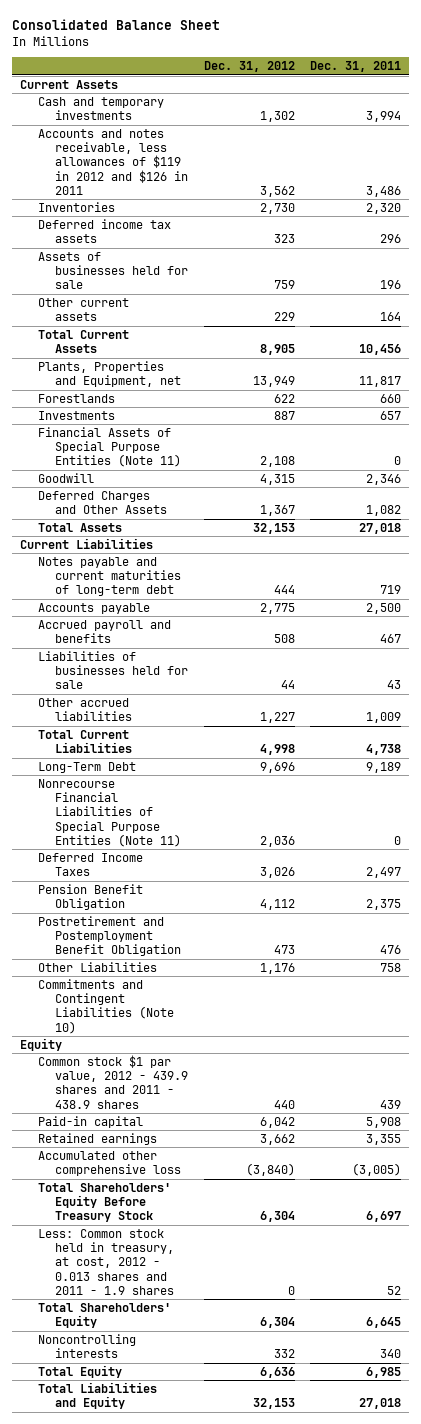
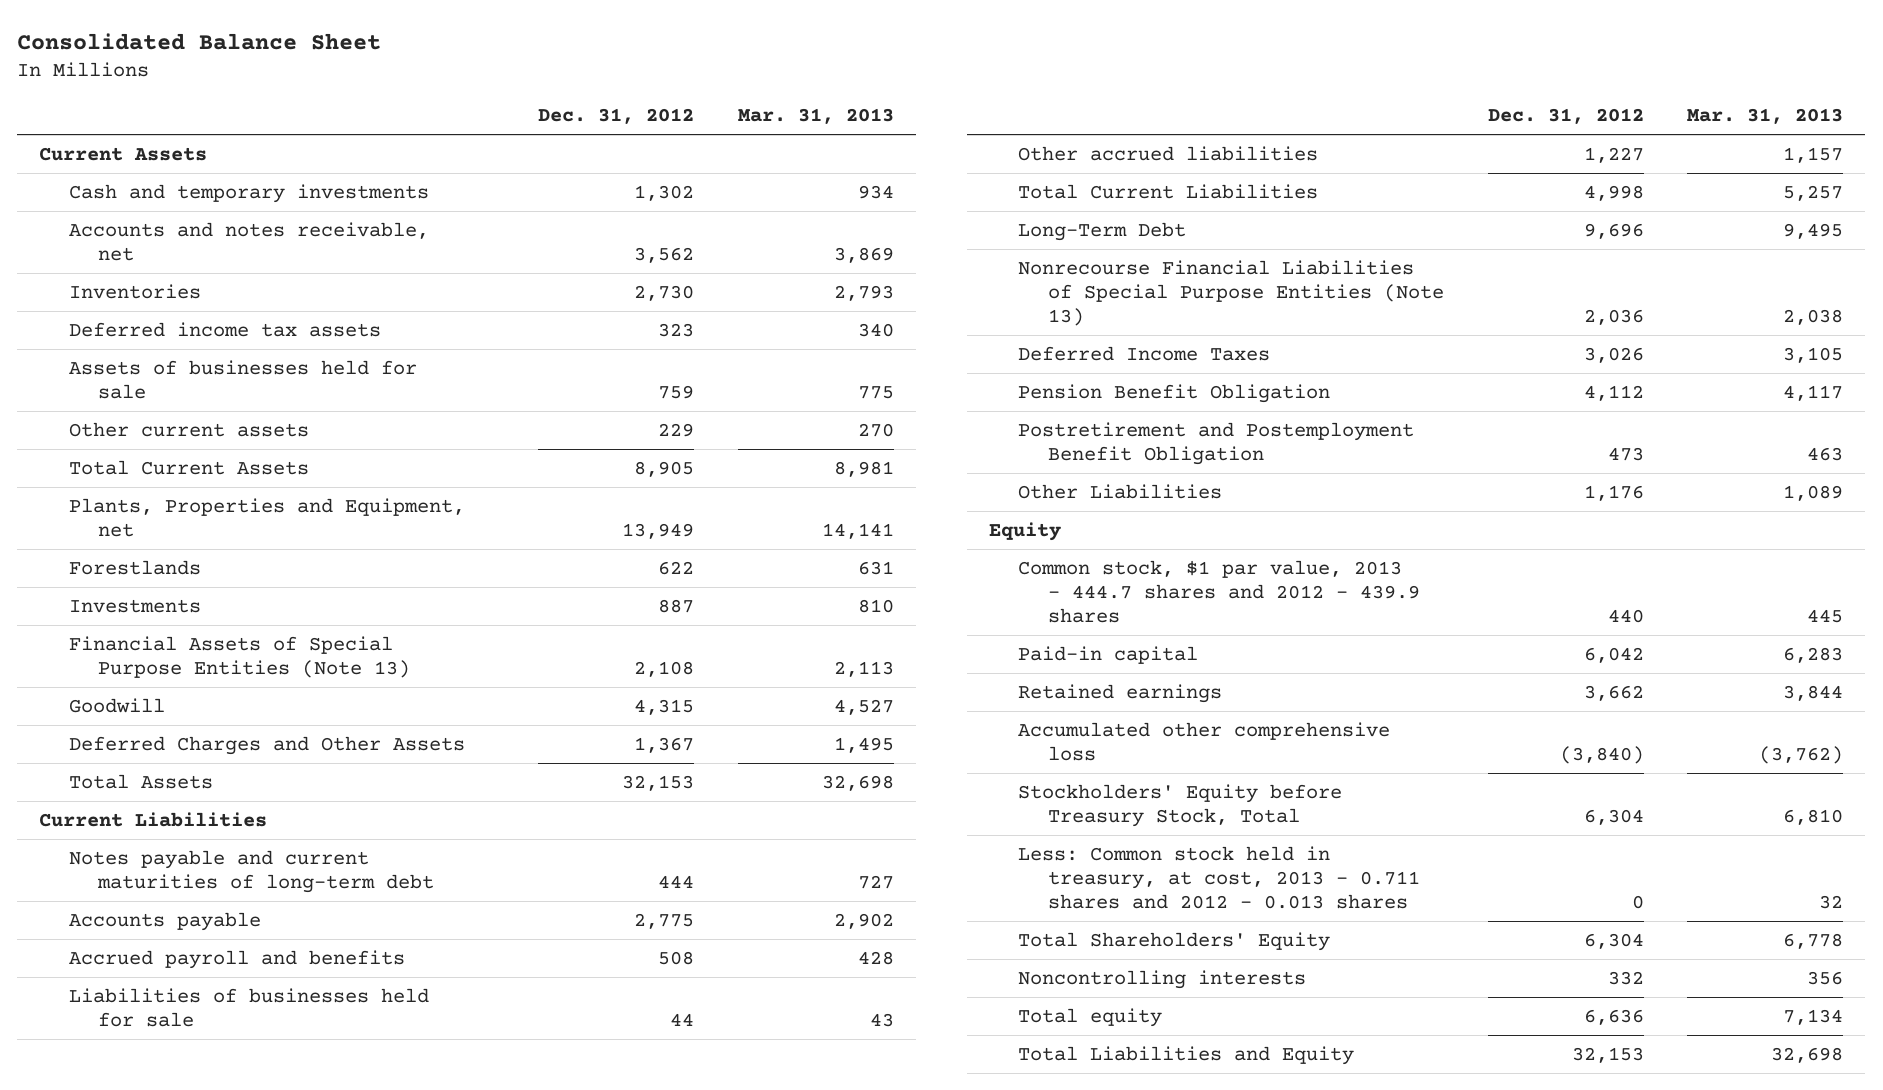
- | Dec. 31, 2012 | Dec. 31, 2011
+ | Dec. 31, 2012 | Mar. 31, 2013
- Accounts and notes receivable, less allowances of $119 in 2012 and $126 in 2011 | 3,562 | 3,486
+ Accounts and notes receivable, net | 3,562 | 3,869
- Financial Assets of Special Purpose Entities (Note 11) | 2,108 | 0
+ Financial Assets of Special Purpose Entities (Note 13) | 2,108 | 2,113
- Nonrecourse Financial Liabilities of Special Purpose Entities (Note 11) | 2,036 | 0
+ Nonrecourse Financial Liabilities of Special Purpose Entities (Note 13) | 2,036 | 2,038
- Commitments and Contingent Liabilities (Note 10)
- Common stock $1 par value, 2012 - 439.9 shares and 2011 - 438.9 shares | 440 | 439
+ Common stock, $1 par value, 2013 - 444.7 shares and 2012 - 439.9 shares | 440 | 445
- Total Shareholders' Equity Before Treasury Stock | 6,304 | 6,697
- Less: Common stock held in treasury, at cost, 2012 - 0.013 shares and 2011 - 1.9 shares | 0 | 52
+ Stockholders' Equity before Treasury Stock, Total | 6,304 | 6,810
+ Less: Common stock held in treasury, at cost, 2013 - 0.711 shares and 2012 - 0.013 shares | 0 | 32
- Total Equity | 6,636 | 6,985
+ Total equity | 6,636 | 7,134

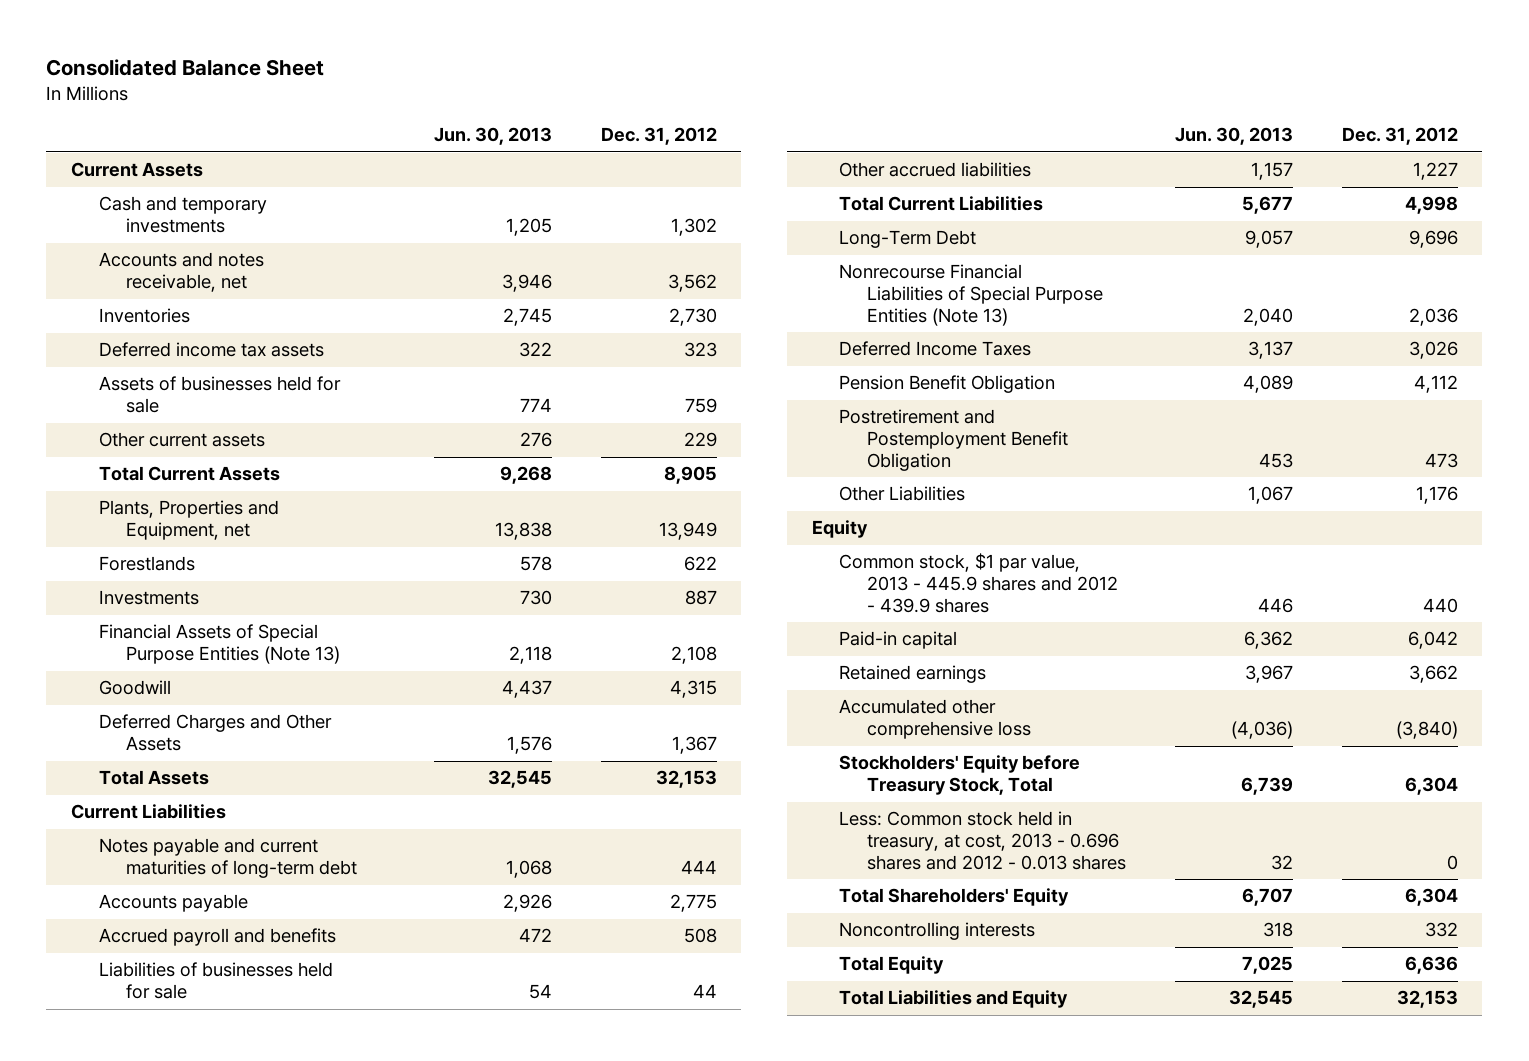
- | Dec. 31, 2012 | Mar. 31, 2013
+ | Jun. 30, 2013 | Dec. 31, 2012
- Common stock, $1 par value, 2013 - 444.7 shares and 2012 - 439.9 shares | 440 | 445
+ Common stock, $1 par value, 2013 - 445.9 shares and 2012 - 439.9 shares | 446 | 440
- Less: Common stock held in treasury, at cost, 2013 - 0.711 shares and 2012 - 0.013 shares | 0 | 32
+ Less: Common stock held in treasury, at cost, 2013 - 0.696 shares and 2012 - 0.013 shares | 32 | 0
- Total equity | 6,636 | 7,134
+ Total Equity | 7,025 | 6,636

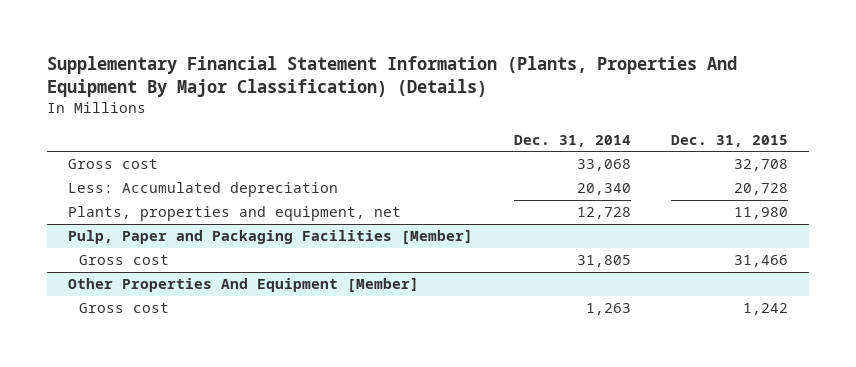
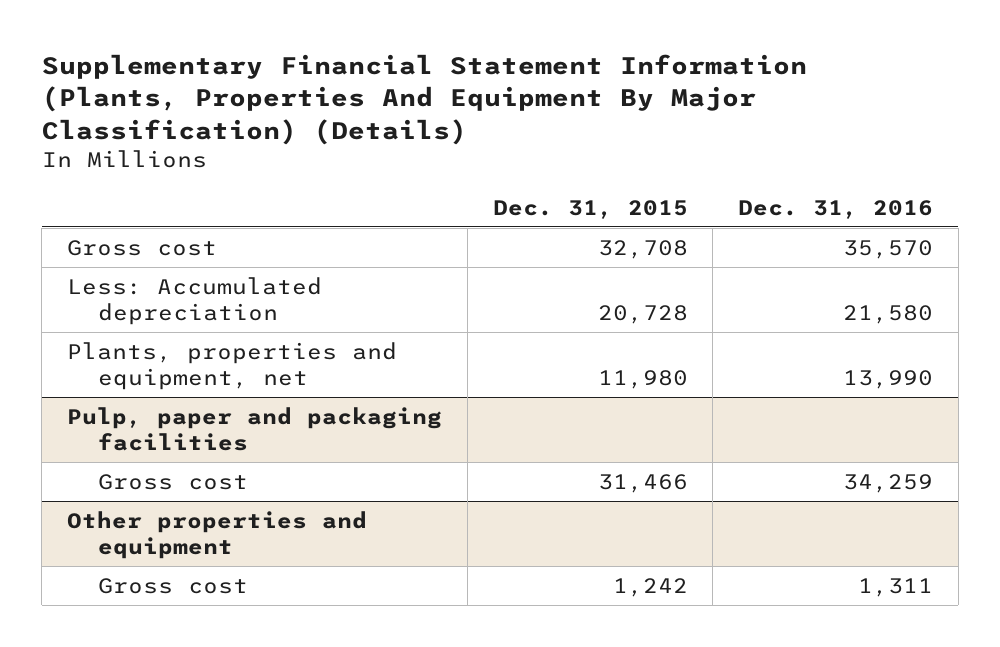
- | Dec. 31, 2014 | Dec. 31, 2015
+ | Dec. 31, 2015 | Dec. 31, 2016
- Pulp, Paper and Packaging Facilities [Member]
+ Pulp, paper and packaging facilities
- Other Properties And Equipment [Member]
+ Other properties and equipment

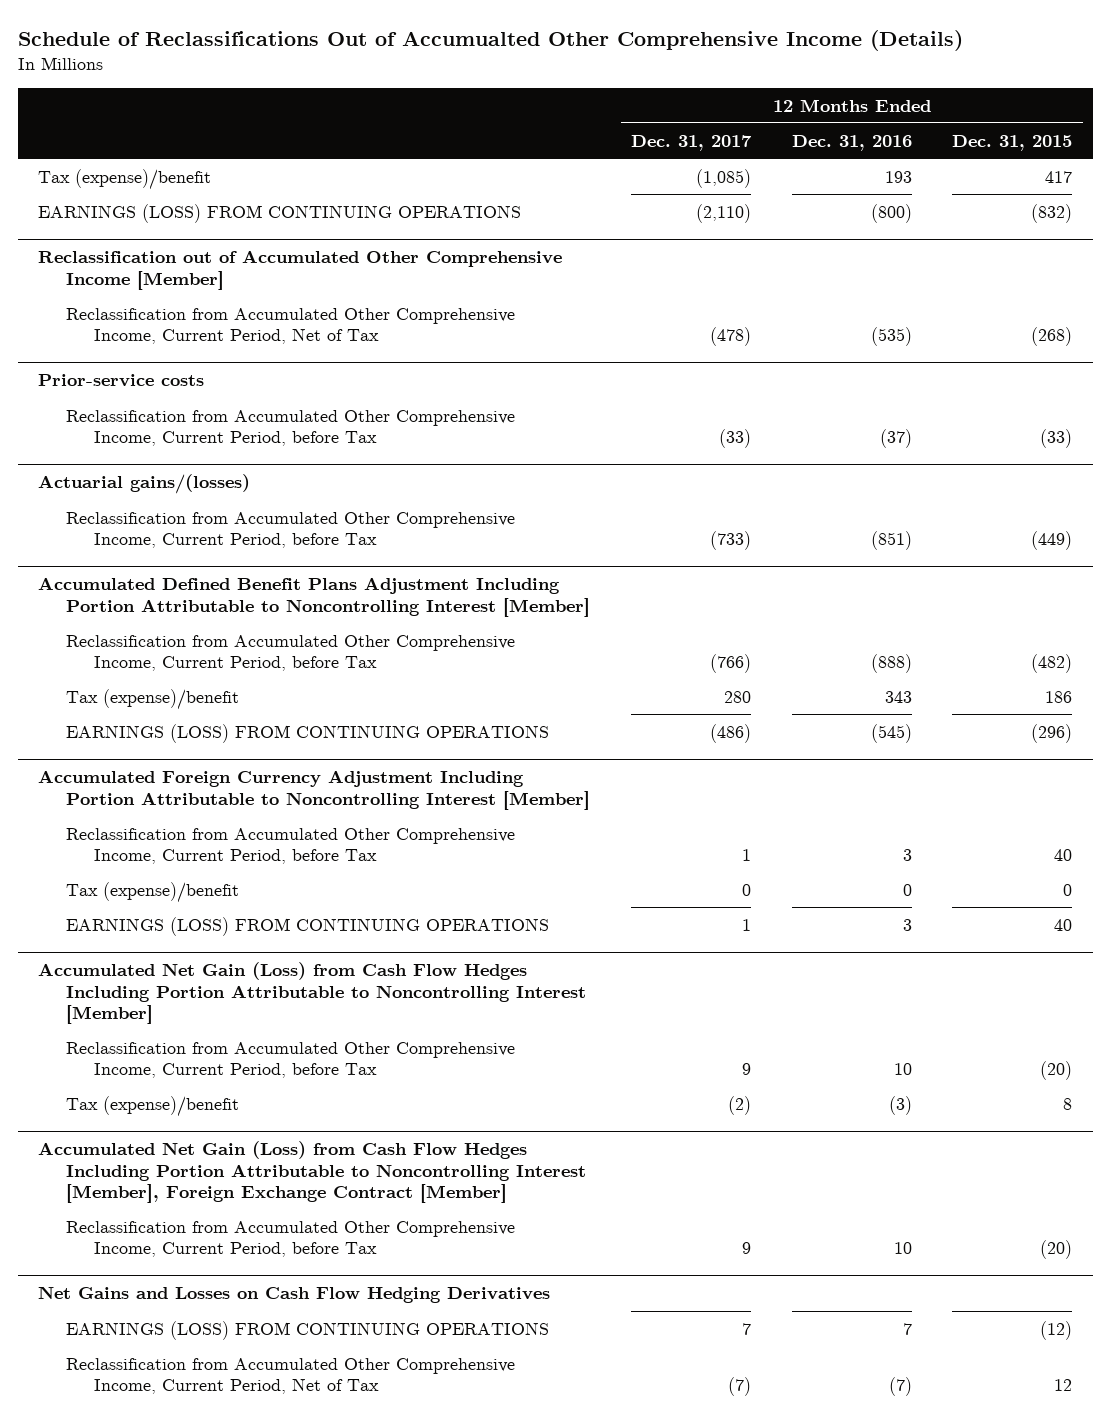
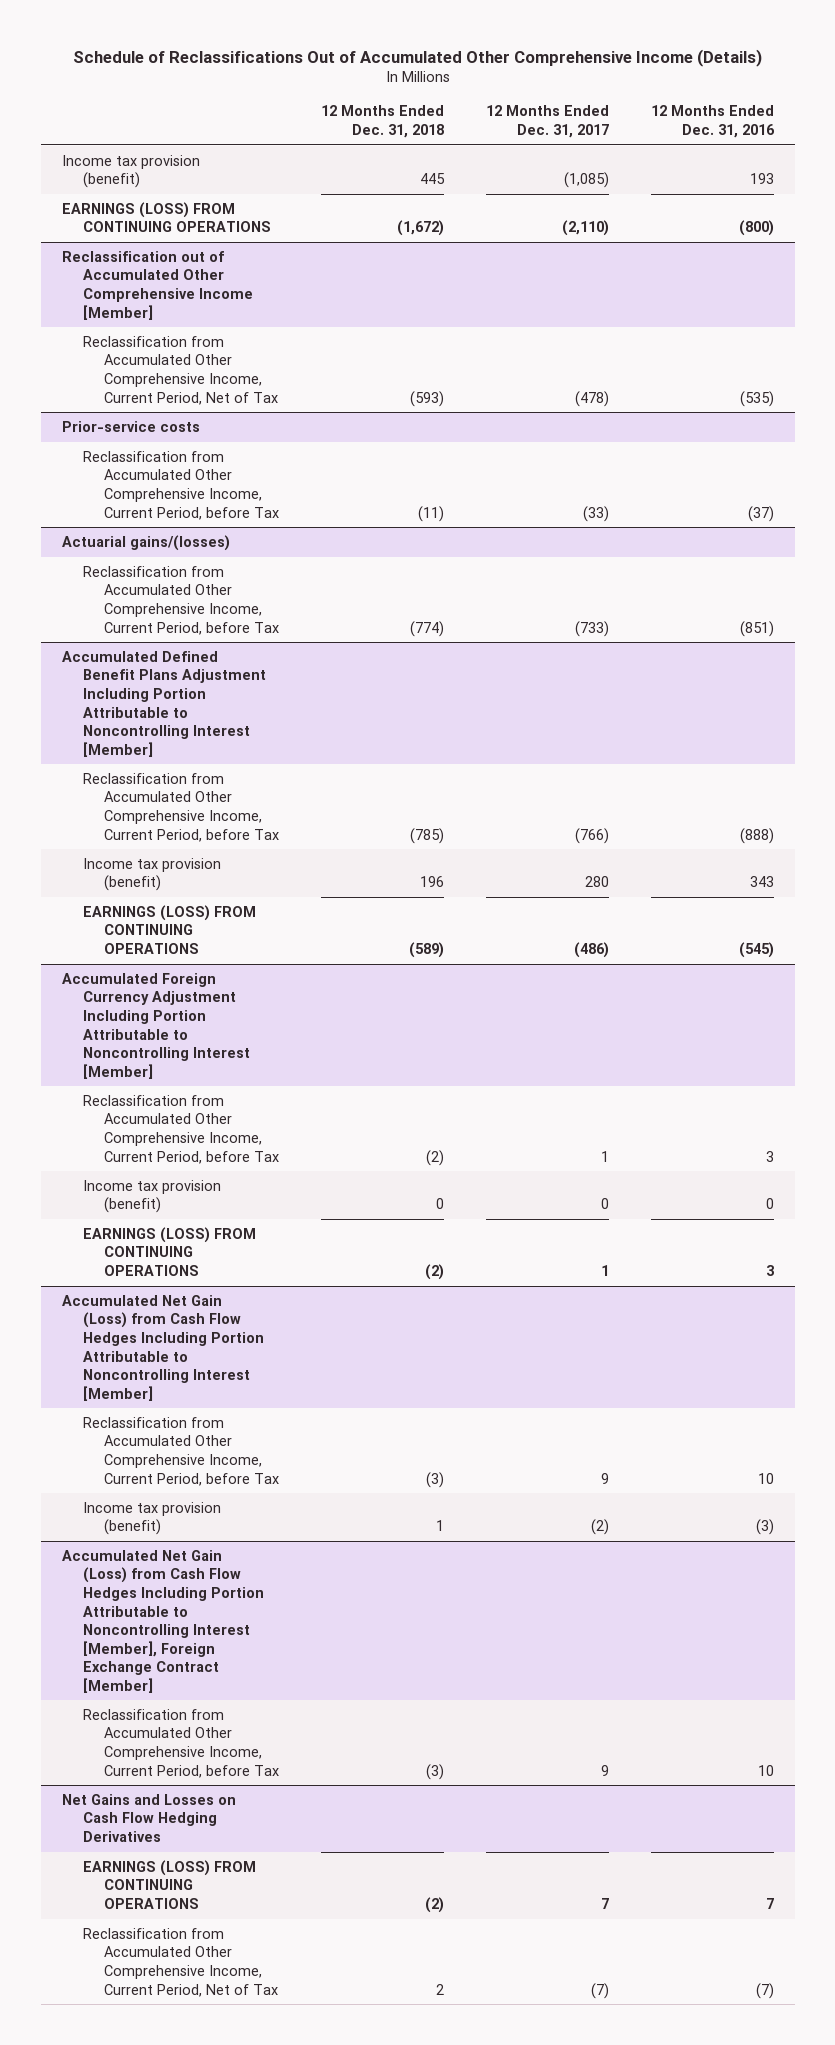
- Schedule of Reclassifications Out of Accumualted Other Comprehensive Income (Details)
+ Schedule of Reclassifications Out of Accumulated Other Comprehensive Income (Details)
- | 12 Months Ended Dec. 31, 2017 | 12 Months Ended Dec. 31, 2016 | 12 Months Ended Dec. 31, 2015
+ | 12 Months Ended Dec. 31, 2018 | 12 Months Ended Dec. 31, 2017 | 12 Months Ended Dec. 31, 2016
- Tax (expense)/benefit | (1,085) | 193 | 417
+ Income tax provision (benefit) | 445 | (1,085) | 193
@ Accumulated Defined Benefit Plans Adjustment Including Portion Attributable to Noncontrolling Interest [Member]
- Tax (expense)/benefit | 280 | 343 | 186
+ Income tax provision (benefit) | 196 | 280 | 343
@ Accumulated Foreign Currency Adjustment Including Portion Attributable to Noncontrolling Interest [Member]
- Tax (expense)/benefit | 0 | 0 | 0
+ Income tax provision (benefit) | 0 | 0 | 0
@ Accumulated Net Gain (Loss) from Cash Flow Hedges Including Portion Attributable to Noncontrolling Interest [Member]
- Tax (expense)/benefit | (2) | (3) | 8
+ Income tax provision (benefit) | 1 | (2) | (3)

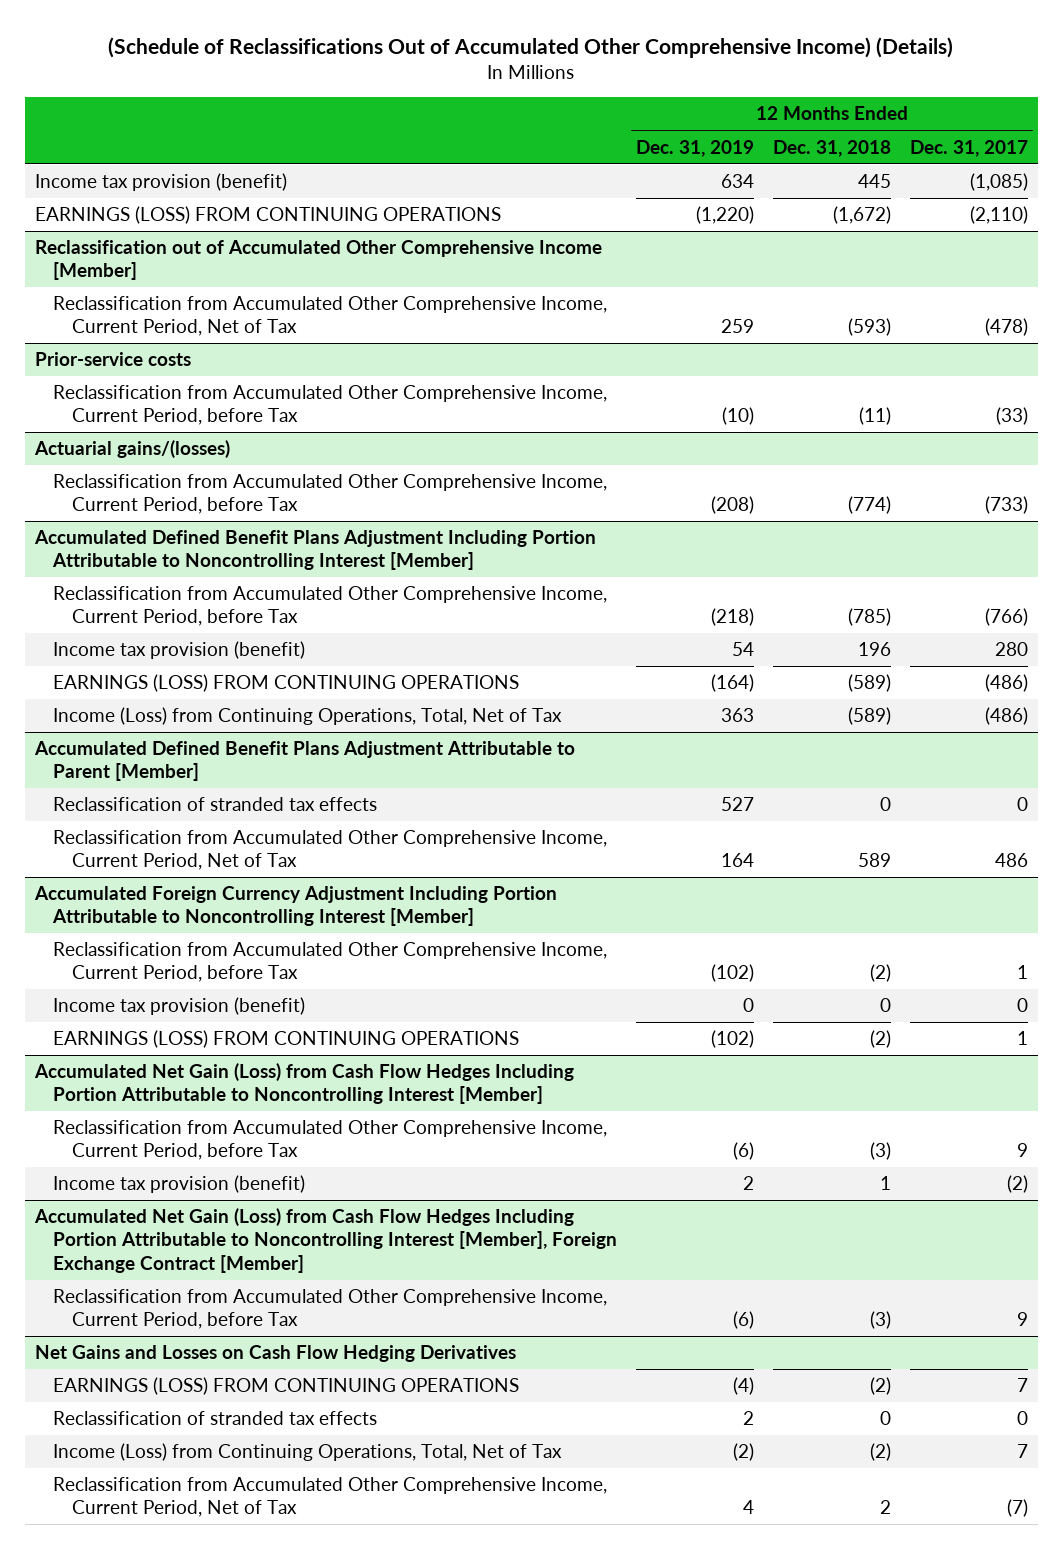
- Schedule of Reclassifications Out of Accumulated Other Comprehensive Income (Details)
+ (Schedule of Reclassifications Out of Accumulated Other Comprehensive Income) (Details)
- | 12 Months Ended Dec. 31, 2018 | 12 Months Ended Dec. 31, 2017 | 12 Months Ended Dec. 31, 2016
+ | 12 Months Ended Dec. 31, 2019 | 12 Months Ended Dec. 31, 2018 | 12 Months Ended Dec. 31, 2017
@ Accumulated Defined Benefit Plans Adjustment Including Portion Attributable to Noncontrolling Interest [Member]
+ Income (Loss) from Continuing Operations, Total, Net of Tax | 363 | (589) | (486)
+ Accumulated Defined Benefit Plans Adjustment Attributable to Parent [Member]
+ Reclassification of stranded tax effects | 527 | 0 | 0
+ Reclassification from Accumulated Other Comprehensive Income, Current Period, Net of Tax | 164 | 589 | 486
@ Net Gains and Losses on Cash Flow Hedging Derivatives
+ Reclassification of stranded tax effects | 2 | 0 | 0
+ Income (Loss) from Continuing Operations, Total, Net of Tax | (2) | (2) | 7

